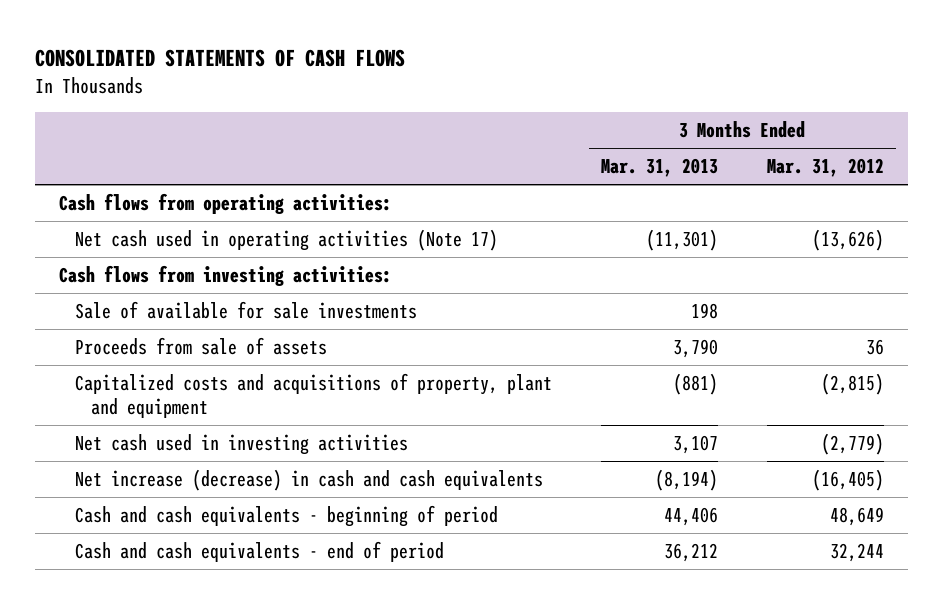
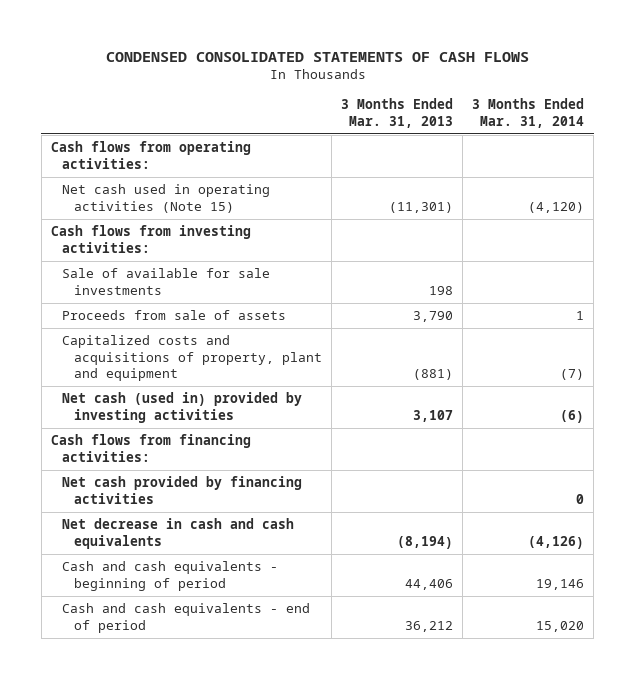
- CONSOLIDATED STATEMENTS OF CASH FLOWS
+ CONDENSED CONSOLIDATED STATEMENTS OF CASH FLOWS
- | 3 Months Ended Mar. 31, 2013 | 3 Months Ended Mar. 31, 2012
+ | 3 Months Ended Mar. 31, 2013 | 3 Months Ended Mar. 31, 2014
- Net cash used in operating activities (Note 17) | (11,301) | (13,626)
+ Net cash used in operating activities (Note 15) | (11,301) | (4,120)
- Net cash used in investing activities | 3,107 | (2,779)
- Net increase (decrease) in cash and cash equivalents | (8,194) | (16,405)
+ Net cash (used in) provided by investing activities | 3,107 | (6)
+ Cash flows from financing activities:
+ Net cash provided by financing activities | | 0
+ Net decrease in cash and cash equivalents | (8,194) | (4,126)

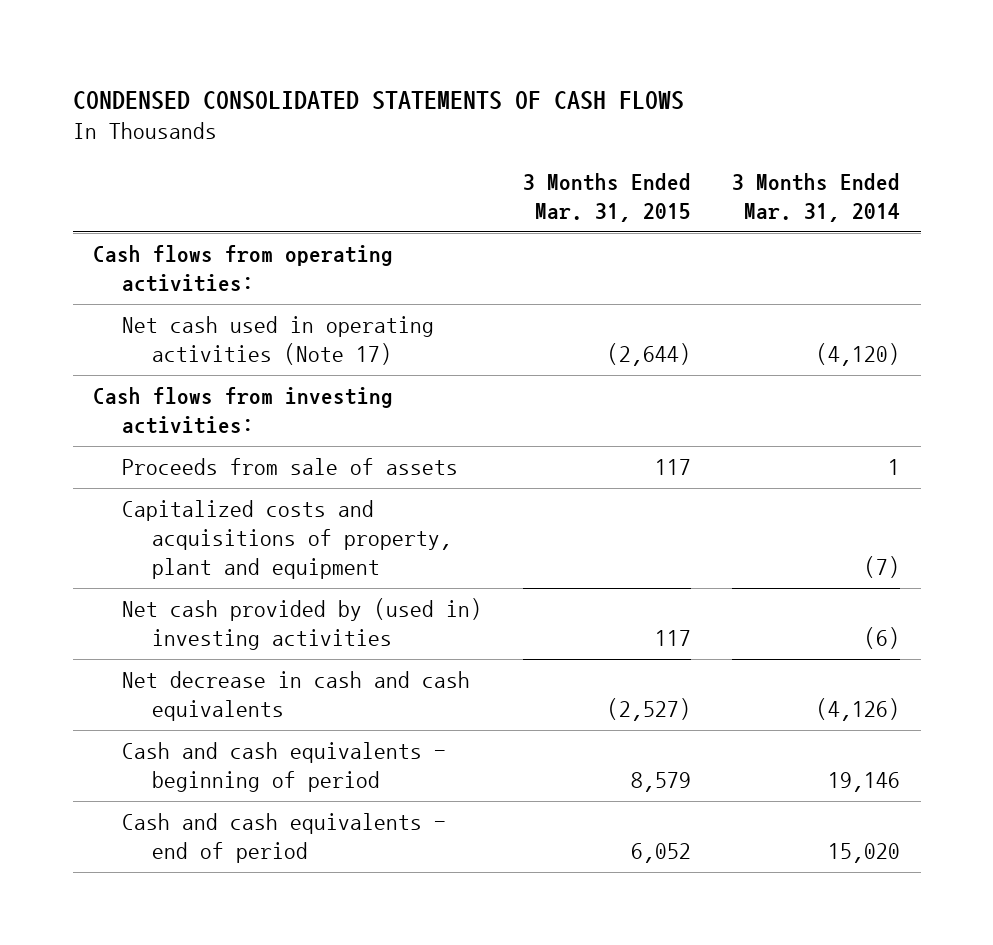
- | 3 Months Ended Mar. 31, 2013 | 3 Months Ended Mar. 31, 2014
+ | 3 Months Ended Mar. 31, 2015 | 3 Months Ended Mar. 31, 2014
- Net cash used in operating activities (Note 15) | (11,301) | (4,120)
+ Net cash used in operating activities (Note 17) | (2,644) | (4,120)
- Sale of available for sale investments | 198 |
- Net cash (used in) provided by investing activities | 3,107 | (6)
- Cash flows from financing activities:
- Net cash provided by financing activities | | 0
+ Net cash provided by (used in) investing activities | 117 | (6)

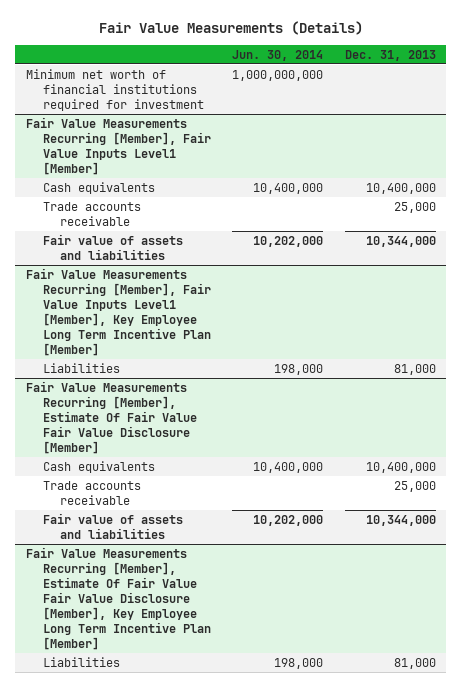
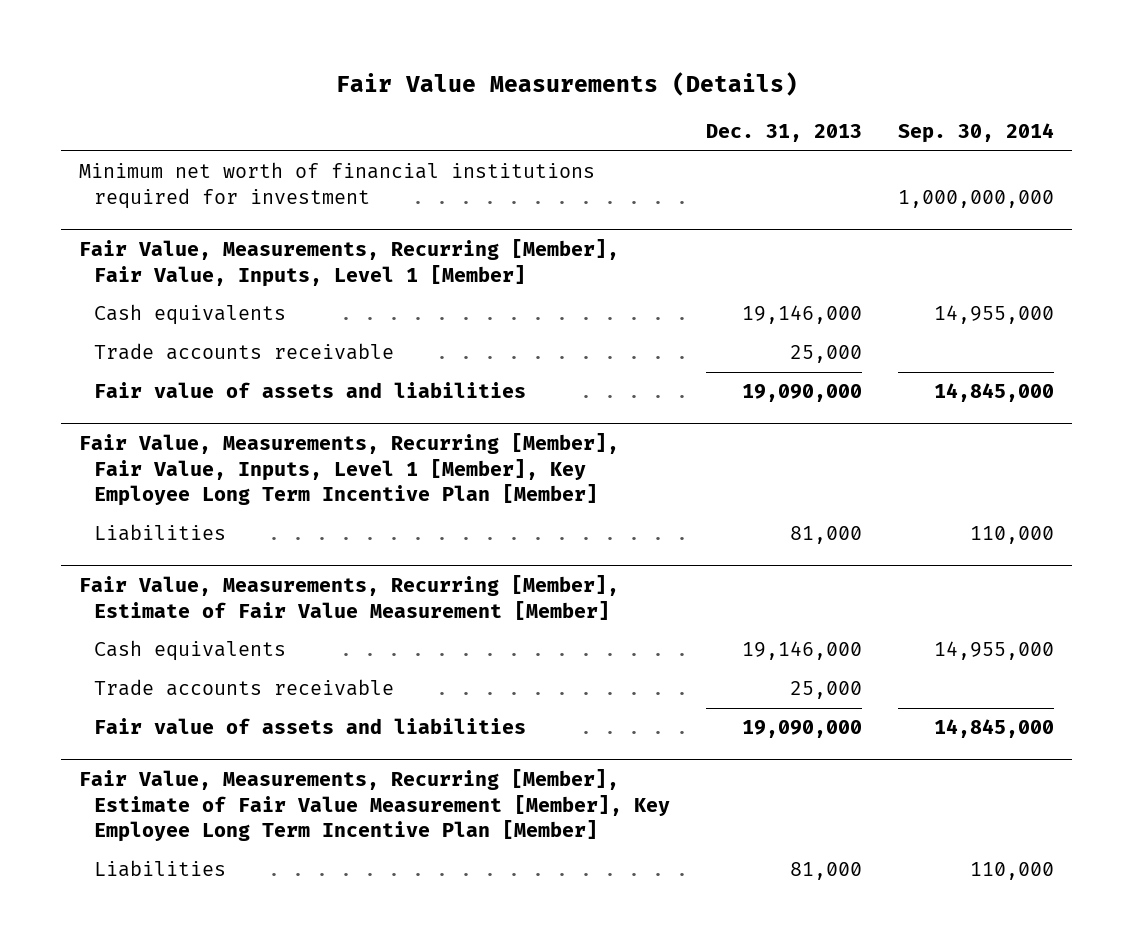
- | Jun. 30, 2014 | Dec. 31, 2013
+ | Dec. 31, 2013 | Sep. 30, 2014
- Fair Value Measurements Recurring [Member], Fair Value Inputs Level1 [Member]
- Cash equivalents | 10,400,000 | 10,400,000
+ Fair Value, Measurements, Recurring [Member], Fair Value, Inputs, Level 1 [Member]
+ Cash equivalents | 19,146,000 | 14,955,000
- Fair value of assets and liabilities | 10,202,000 | 10,344,000
- Fair Value Measurements Recurring [Member], Fair Value Inputs Level1 [Member], Key Employee Long Term Incentive Plan [Member]
+ Fair value of assets and liabilities | 19,090,000 | 14,845,000
+ Fair Value, Measurements, Recurring [Member], Fair Value, Inputs, Level 1 [Member], Key Employee Long Term Incentive Plan [Member]
- Fair Value Measurements Recurring [Member], Estimate Of Fair Value Fair Value Disclosure [Member]
- Cash equivalents | 10,400,000 | 10,400,000
+ Fair Value, Measurements, Recurring [Member], Estimate of Fair Value Measurement [Member]
+ Cash equivalents | 19,146,000 | 14,955,000
- Fair value of assets and liabilities | 10,202,000 | 10,344,000
- Fair Value Measurements Recurring [Member], Estimate Of Fair Value Fair Value Disclosure [Member], Key Employee Long Term Incentive Plan [Member]
+ Fair value of assets and liabilities | 19,090,000 | 14,845,000
+ Fair Value, Measurements, Recurring [Member], Estimate of Fair Value Measurement [Member], Key Employee Long Term Incentive Plan [Member]

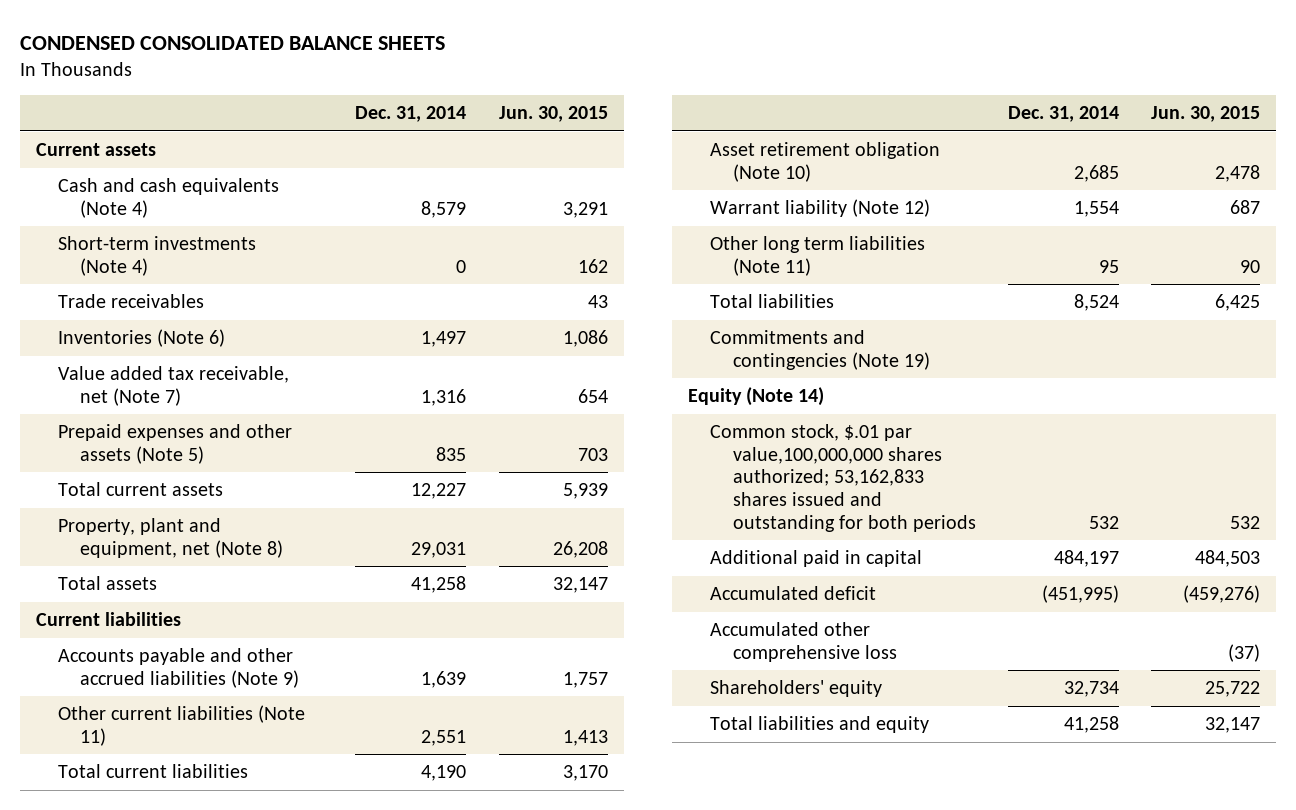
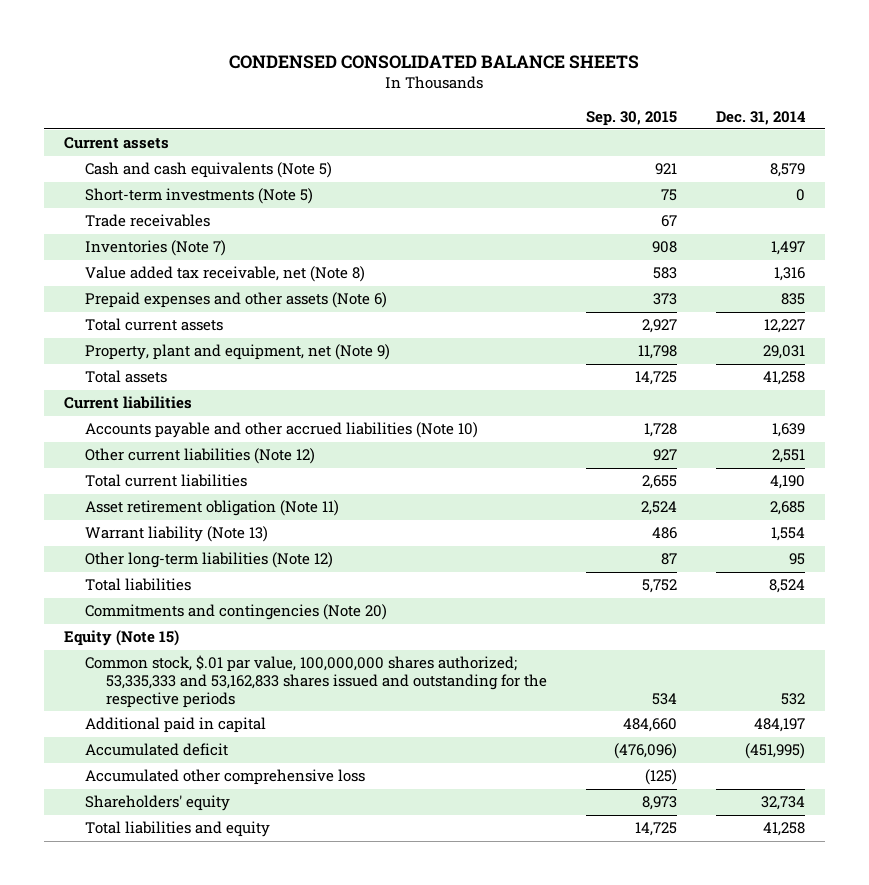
- | Dec. 31, 2014 | Jun. 30, 2015
+ | Sep. 30, 2015 | Dec. 31, 2014
- Cash and cash equivalents (Note 4) | 8,579 | 3,291
- Short-term investments (Note 4) | 0 | 162
+ Cash and cash equivalents (Note 5) | 921 | 8,579
+ Short-term investments (Note 5) | 75 | 0
- Inventories (Note 6) | 1,497 | 1,086
- Value added tax receivable, net (Note 7) | 1,316 | 654
- Prepaid expenses and other assets (Note 5) | 835 | 703
+ Inventories (Note 7) | 908 | 1,497
+ Value added tax receivable, net (Note 8) | 583 | 1,316
+ Prepaid expenses and other assets (Note 6) | 373 | 835
- Property, plant and equipment, net (Note 8) | 29,031 | 26,208
+ Property, plant and equipment, net (Note 9) | 11,798 | 29,031
- Accounts payable and other accrued liabilities (Note 9) | 1,639 | 1,757
- Other current liabilities (Note 11) | 2,551 | 1,413
+ Accounts payable and other accrued liabilities (Note 10) | 1,728 | 1,639
+ Other current liabilities (Note 12) | 927 | 2,551
- Asset retirement obligation (Note 10) | 2,685 | 2,478
- Warrant liability (Note 12) | 1,554 | 687
- Other long term liabilities (Note 11) | 95 | 90
+ Asset retirement obligation (Note 11) | 2,524 | 2,685
+ Warrant liability (Note 13) | 486 | 1,554
+ Other long-term liabilities (Note 12) | 87 | 95
- Commitments and contingencies (Note 19)
- Equity (Note 14)
- Common stock, $.01 par value,100,000,000 shares authorized; 53,162,833 shares issued and outstanding for both periods | 532 | 532
+ Commitments and contingencies (Note 20)
+ Equity (Note 15)
+ Common stock, $.01 par value, 100,000,000 shares authorized; 53,335,333 and 53,162,833 shares issued and outstanding for the respective periods | 534 | 532

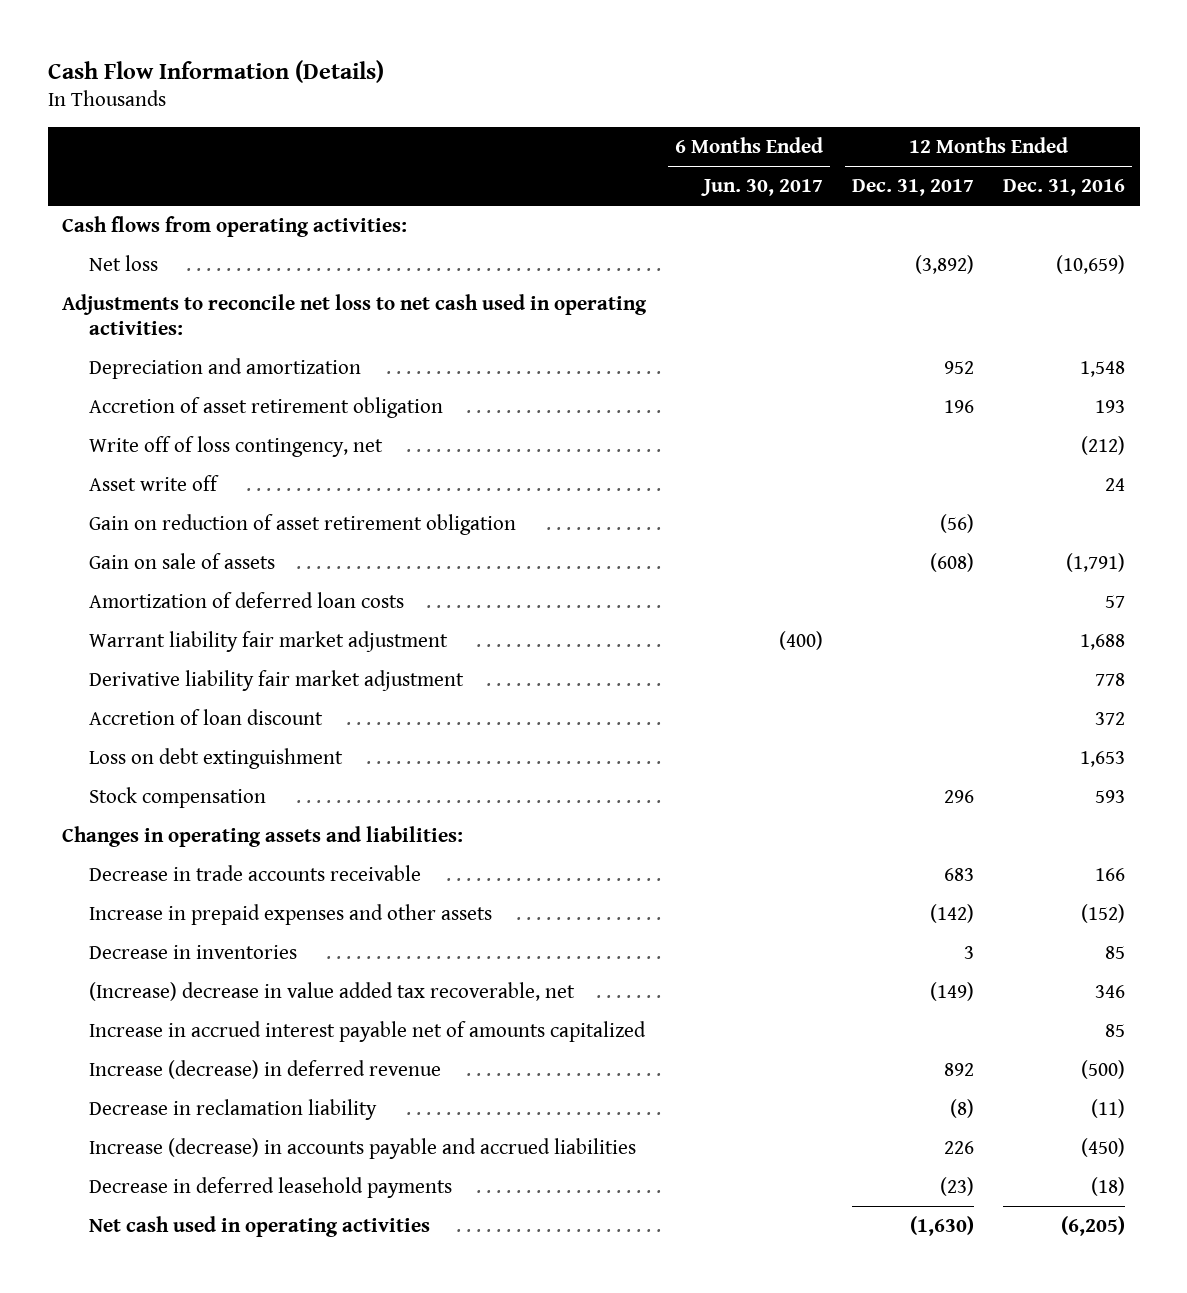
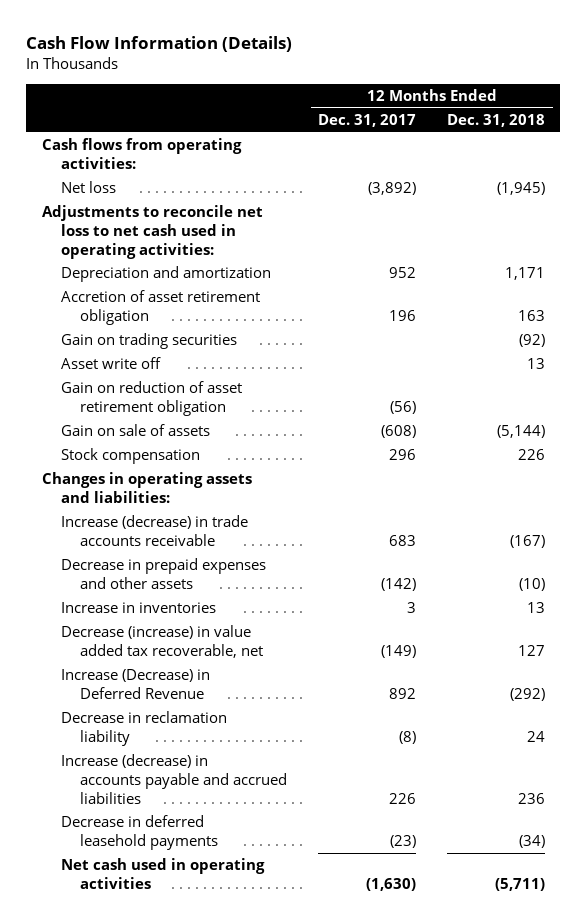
- | 6 Months Ended Jun. 30, 2017 | 12 Months Ended Dec. 31, 2017 | 12 Months Ended Dec. 31, 2016
+ | 12 Months Ended Dec. 31, 2017 | 12 Months Ended Dec. 31, 2018
- Write off of loss contingency, net | | | (212)
+ Gain on trading securities | | (92)
- Amortization of deferred loan costs | | | 57
- Warrant liability fair market adjustment | (400) | | 1,688
- Derivative liability fair market adjustment | | | 778
- Accretion of loan discount | | | 372
- Loss on debt extinguishment | | | 1,653
- Decrease in trade accounts receivable | | 683 | 166
- Increase in prepaid expenses and other assets | | (142) | (152)
- Decrease in inventories | | 3 | 85
- (Increase) decrease in value added tax recoverable, net | | (149) | 346
- Increase in accrued interest payable net of amounts capitalized | | | 85
- Increase (decrease) in deferred revenue | | 892 | (500)
+ Increase (decrease) in trade accounts receivable | 683 | (167)
+ Decrease in prepaid expenses and other assets | (142) | (10)
+ Increase in inventories | 3 | 13
+ Decrease (increase) in value added tax recoverable, net | (149) | 127
+ Increase (Decrease) in Deferred Revenue | 892 | (292)

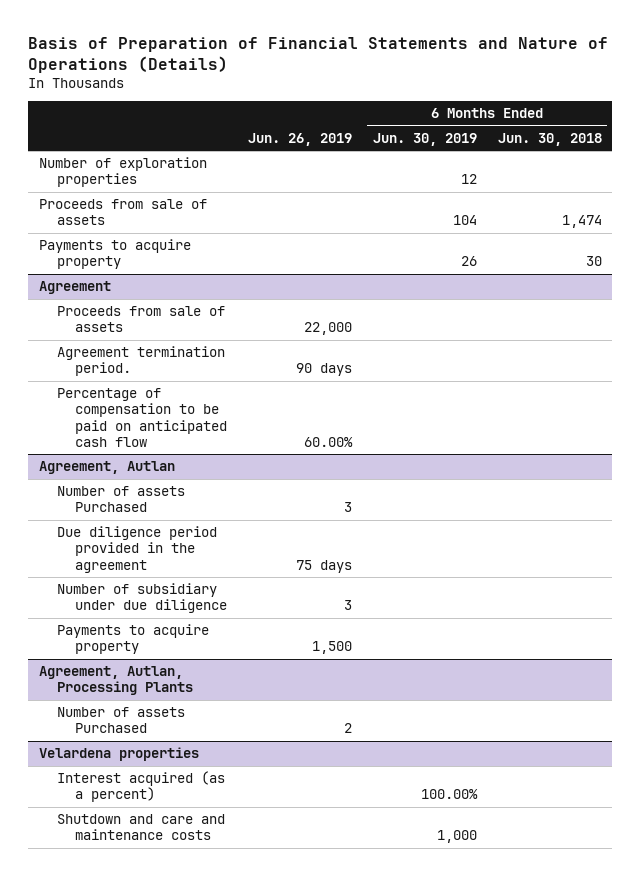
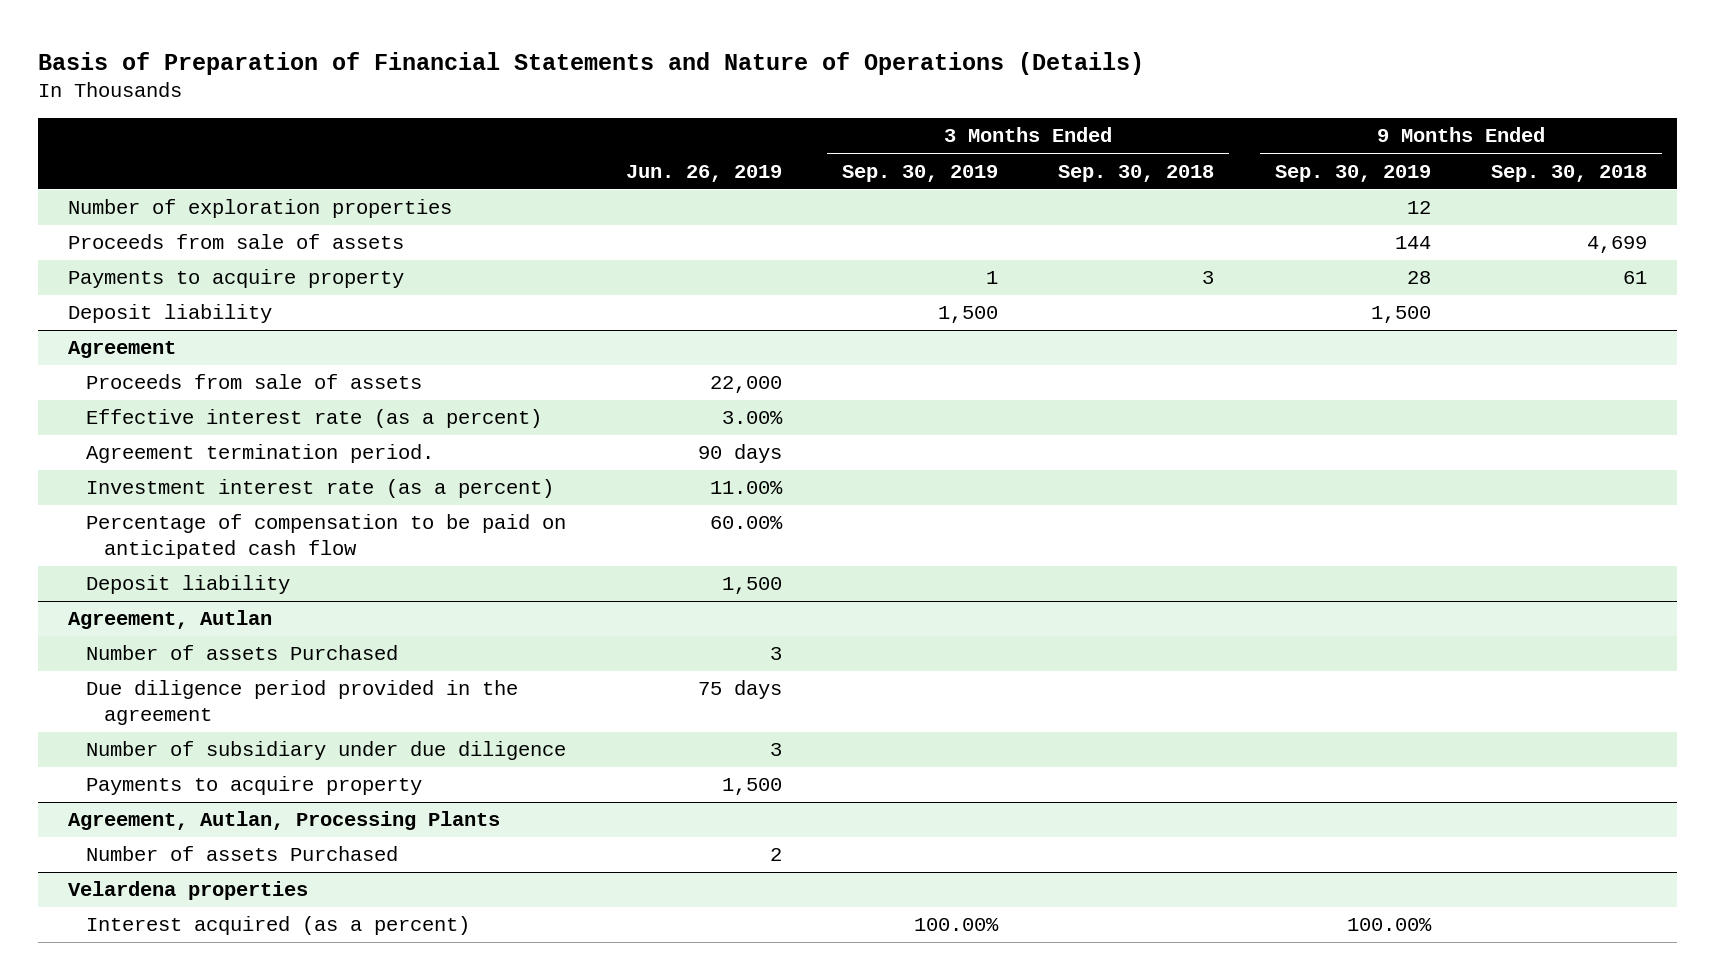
- | Jun. 26, 2019 | 6 Months Ended Jun. 30, 2019 | 6 Months Ended Jun. 30, 2018
+ | Jun. 26, 2019 | 3 Months Ended Sep. 30, 2019 | 3 Months Ended Sep. 30, 2018 | 9 Months Ended Sep. 30, 2019 | 9 Months Ended Sep. 30, 2018
+ Deposit liability | | 1,500 | | 1,500 |
@ Agreement
+ Effective interest rate (as a percent) | 3.00% | | | |
+ Investment interest rate (as a percent) | 11.00% | | | |
+ Deposit liability | 1,500 | | | |
@ Velardena properties
- Shutdown and care and maintenance costs | | 1,000 |

